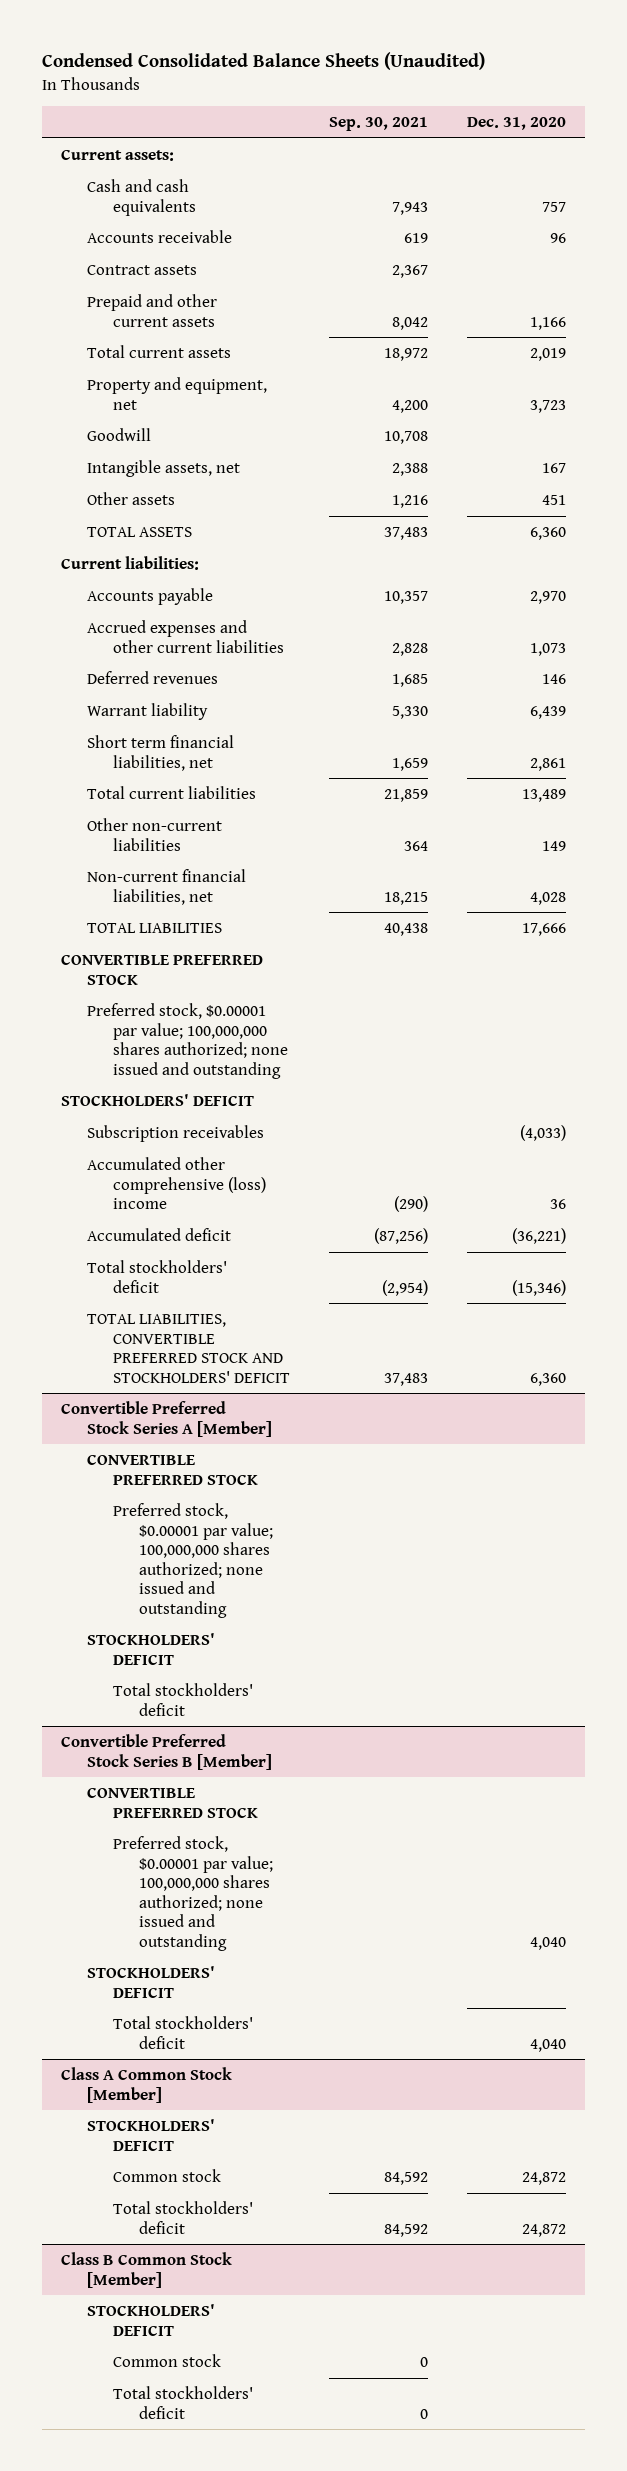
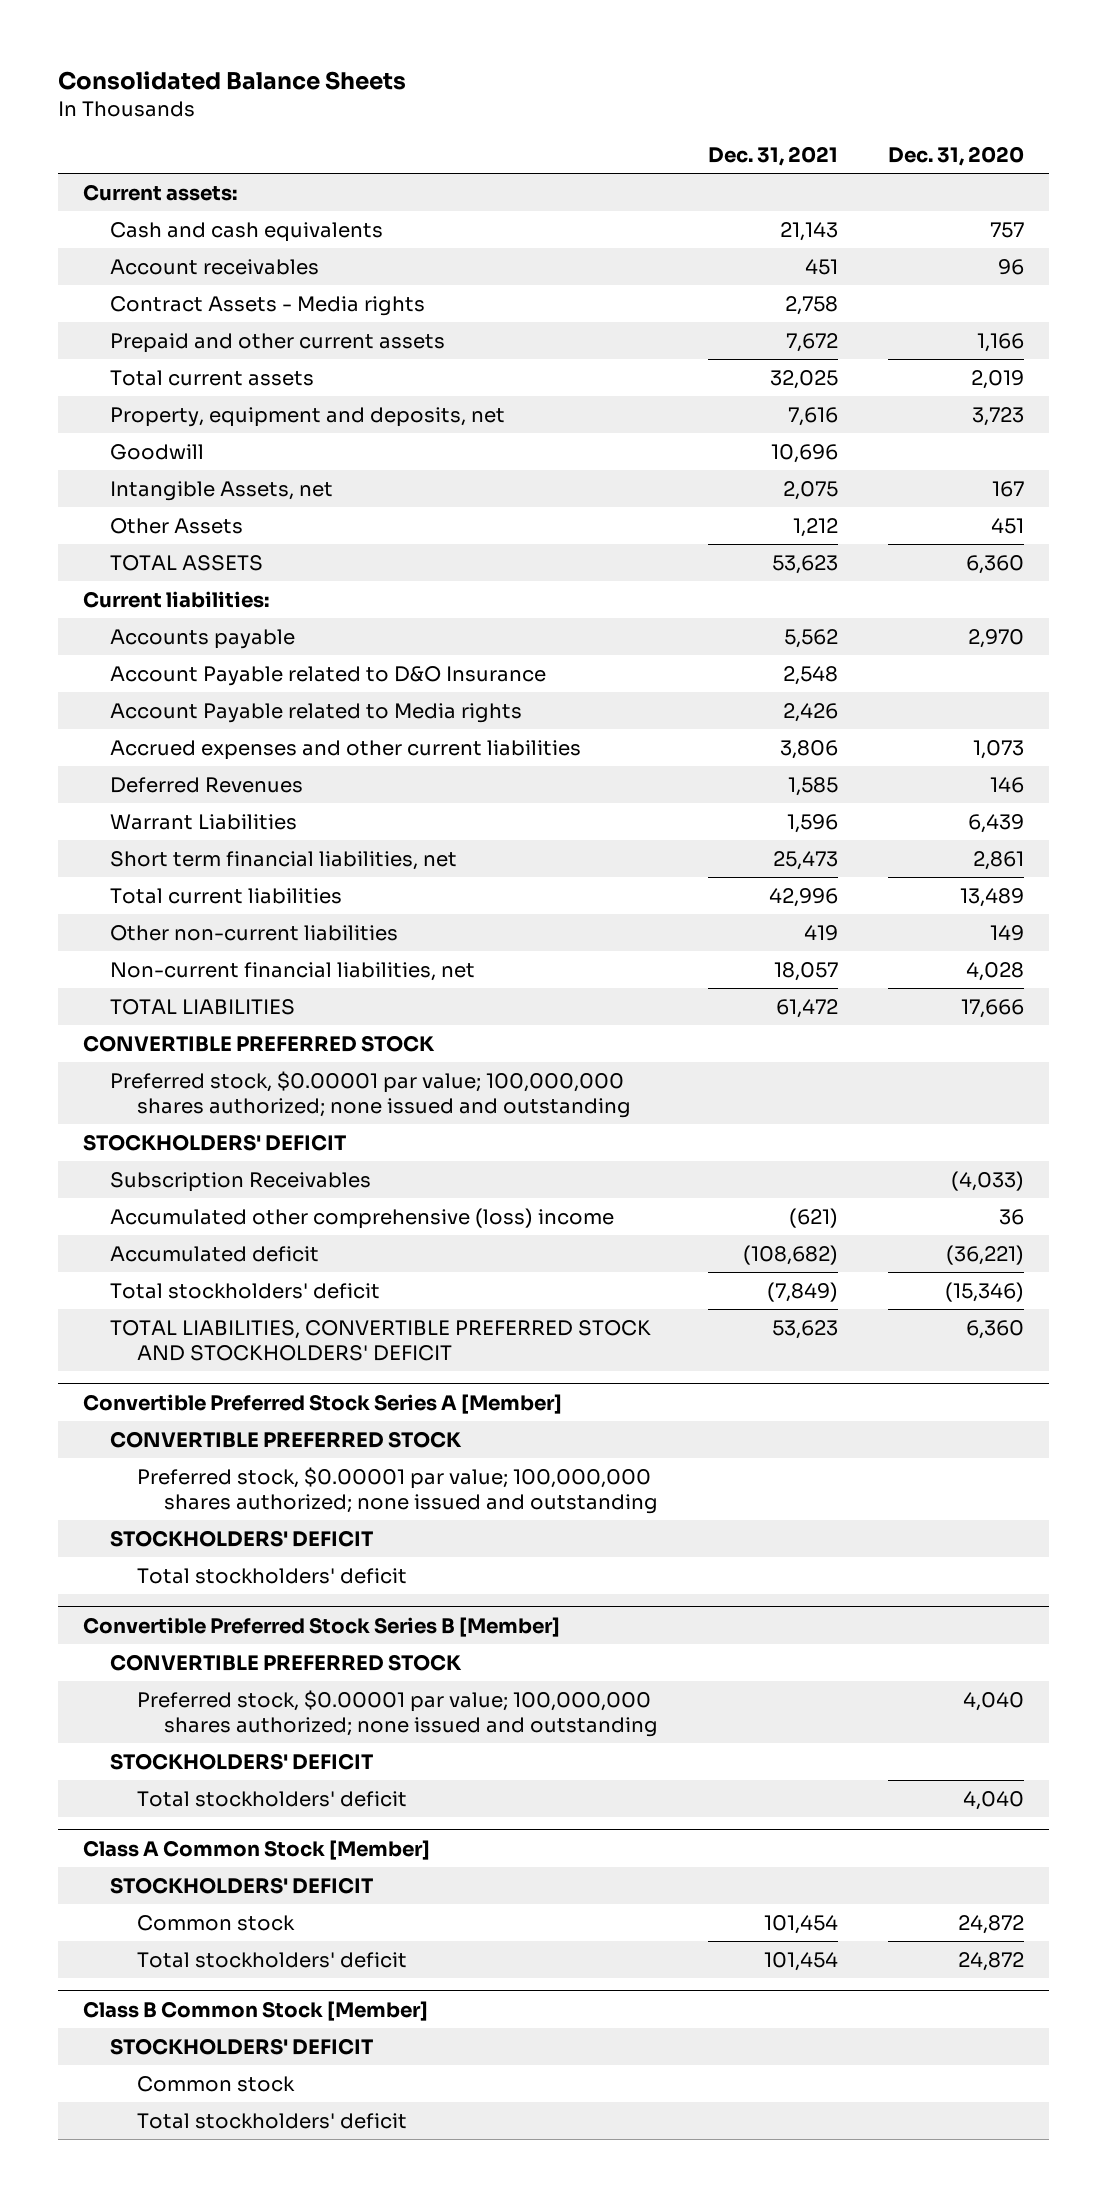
- Condensed Consolidated Balance Sheets (Unaudited)
+ Consolidated Balance Sheets
- | Sep. 30, 2021 | Dec. 31, 2020
+ | Dec. 31, 2021 | Dec. 31, 2020
- Accounts receivable | 619 | 96
- Contract assets | 2,367 |
+ Account receivables | 451 | 96
+ Contract Assets - Media rights | 2,758 |
- Property and equipment, net | 4,200 | 3,723
+ Property, equipment and deposits, net | 7,616 | 3,723
- Intangible assets, net | 2,388 | 167
- Other assets | 1,216 | 451
+ Intangible Assets, net | 2,075 | 167
+ Other Assets | 1,212 | 451
+ Account Payable related to D&O Insurance | 2,548 |
+ Account Payable related to Media rights | 2,426 |
- Deferred revenues | 1,685 | 146
- Warrant liability | 5,330 | 6,439
+ Deferred Revenues | 1,585 | 146
+ Warrant Liabilities | 1,596 | 6,439
- Subscription receivables | | (4,033)
+ Subscription Receivables | | (4,033)

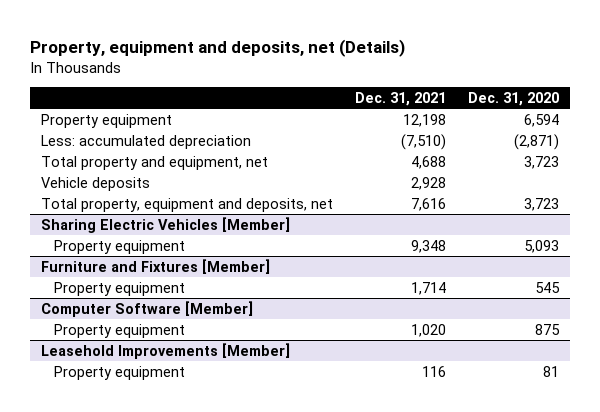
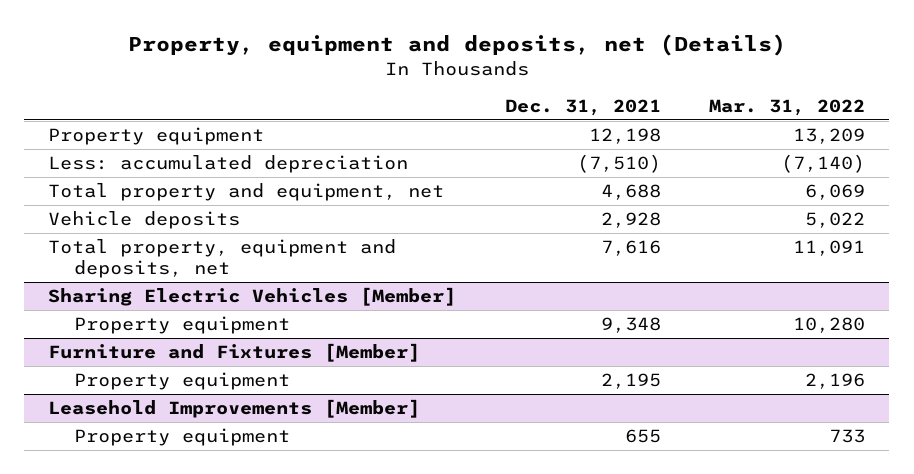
- | Dec. 31, 2021 | Dec. 31, 2020
+ | Dec. 31, 2021 | Mar. 31, 2022
@ Furniture and Fixtures [Member]
- Property equipment | 1,714 | 545
- Computer Software [Member]
- Property equipment | 1,020 | 875
@ Furniture and Fixtures [Member]
+ Property equipment | 2,195 | 2,196
@ Leasehold Improvements [Member]
- Property equipment | 116 | 81
+ Property equipment | 655 | 733

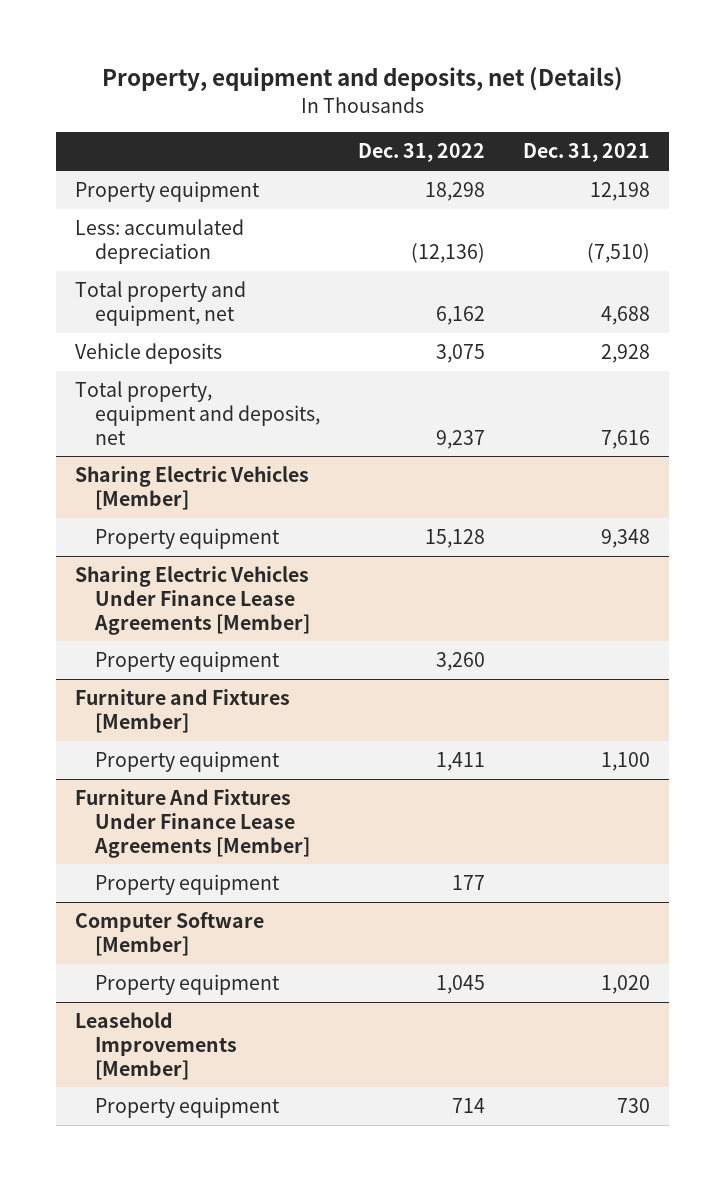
- | Dec. 31, 2021 | Mar. 31, 2022
+ | Dec. 31, 2022 | Dec. 31, 2021
+ Sharing Electric Vehicles Under Finance Lease Agreements [Member]
+ Property equipment | 3,260 |
@ Furniture and Fixtures [Member]
- Property equipment | 2,195 | 2,196
+ Property equipment | 1,411 | 1,100
+ Furniture And Fixtures Under Finance Lease Agreements [Member]
+ Property equipment | 177 |
+ Computer Software [Member]
+ Property equipment | 1,045 | 1,020
@ Leasehold Improvements [Member]
- Property equipment | 655 | 733
+ Property equipment | 714 | 730

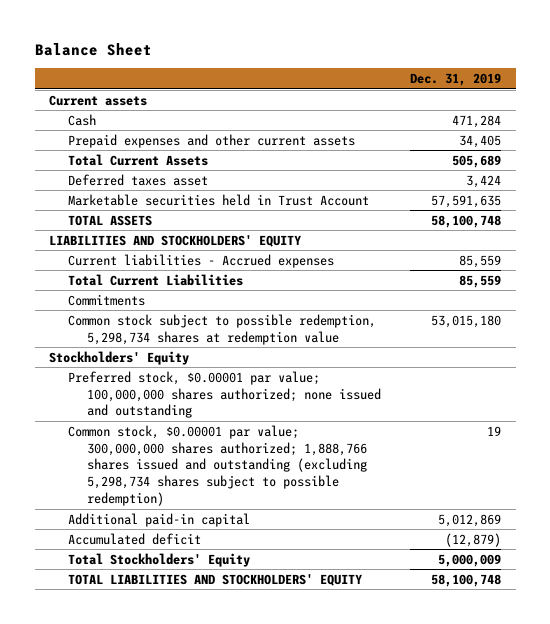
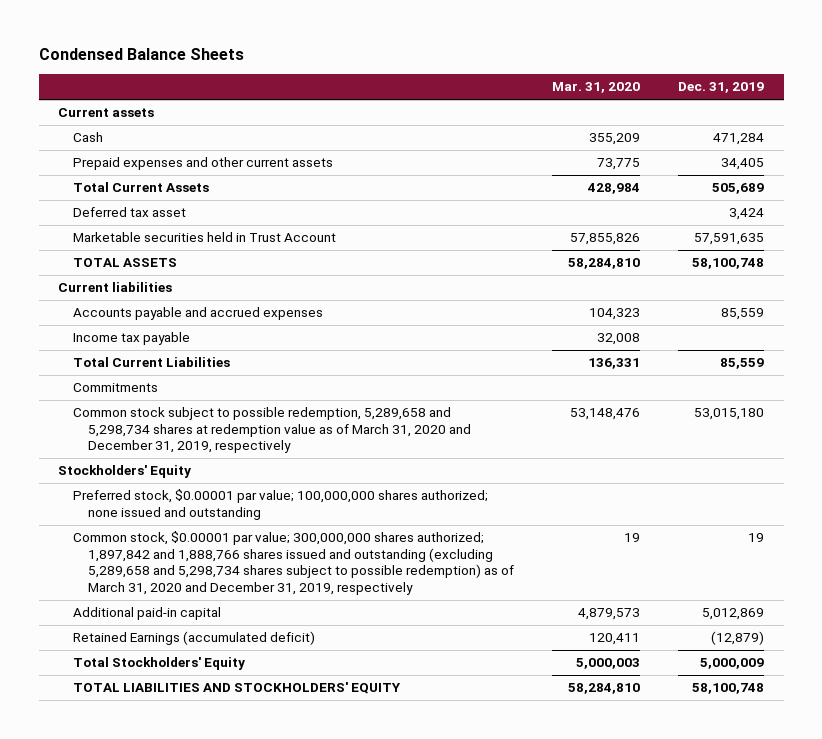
- Balance Sheet
+ Condensed Balance Sheets
- | Dec. 31, 2019
+ | Mar. 31, 2020 | Dec. 31, 2019
- Deferred taxes asset | 3,424
+ Deferred tax asset | | 3,424
- LIABILITIES AND STOCKHOLDERS' EQUITY
- Current liabilities - Accrued expenses | 85,559
+ Current liabilities
+ Accounts payable and accrued expenses | 104,323 | 85,559
+ Income tax payable | 32,008 |
- Common stock subject to possible redemption, 5,298,734 shares at redemption value | 53,015,180
+ Common stock subject to possible redemption, 5,289,658 and 5,298,734 shares at redemption value as of March 31, 2020 and December 31, 2019, respectively | 53,148,476 | 53,015,180
- Common stock, $0.00001 par value; 300,000,000 shares authorized; 1,888,766 shares issued and outstanding (excluding 5,298,734 shares subject to possible redemption) | 19
+ Common stock, $0.00001 par value; 300,000,000 shares authorized; 1,897,842 and 1,888,766 shares issued and outstanding (excluding 5,289,658 and 5,298,734 shares subject to possible redemption) as of March 31, 2020 and December 31, 2019, respectively | 19 | 19
- Accumulated deficit | (12,879)
+ Retained Earnings (accumulated deficit) | 120,411 | (12,879)

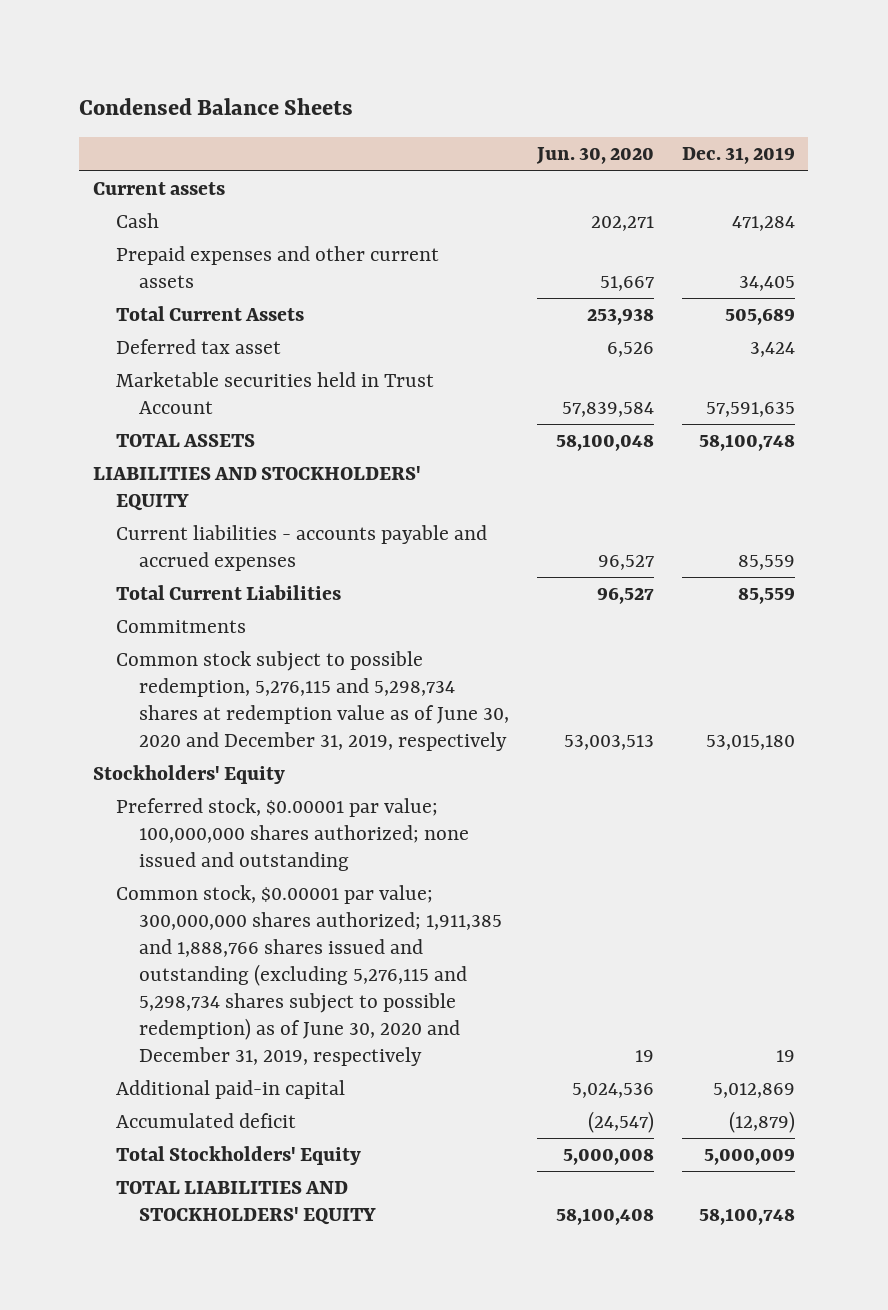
- | Mar. 31, 2020 | Dec. 31, 2019
+ | Jun. 30, 2020 | Dec. 31, 2019
- Current liabilities
- Accounts payable and accrued expenses | 104,323 | 85,559
- Income tax payable | 32,008 |
+ LIABILITIES AND STOCKHOLDERS' EQUITY
+ Current liabilities - accounts payable and accrued expenses | 96,527 | 85,559
- Common stock subject to possible redemption, 5,289,658 and 5,298,734 shares at redemption value as of March 31, 2020 and December 31, 2019, respectively | 53,148,476 | 53,015,180
+ Common stock subject to possible redemption, 5,276,115 and 5,298,734 shares at redemption value as of June 30, 2020 and December 31, 2019, respectively | 53,003,513 | 53,015,180
- Common stock, $0.00001 par value; 300,000,000 shares authorized; 1,897,842 and 1,888,766 shares issued and outstanding (excluding 5,289,658 and 5,298,734 shares subject to possible redemption) as of March 31, 2020 and December 31, 2019, respectively | 19 | 19
+ Common stock, $0.00001 par value; 300,000,000 shares authorized; 1,911,385 and 1,888,766 shares issued and outstanding (excluding 5,276,115 and 5,298,734 shares subject to possible redemption) as of June 30, 2020 and December 31, 2019, respectively | 19 | 19
- Retained Earnings (accumulated deficit) | 120,411 | (12,879)
+ Accumulated deficit | (24,547) | (12,879)

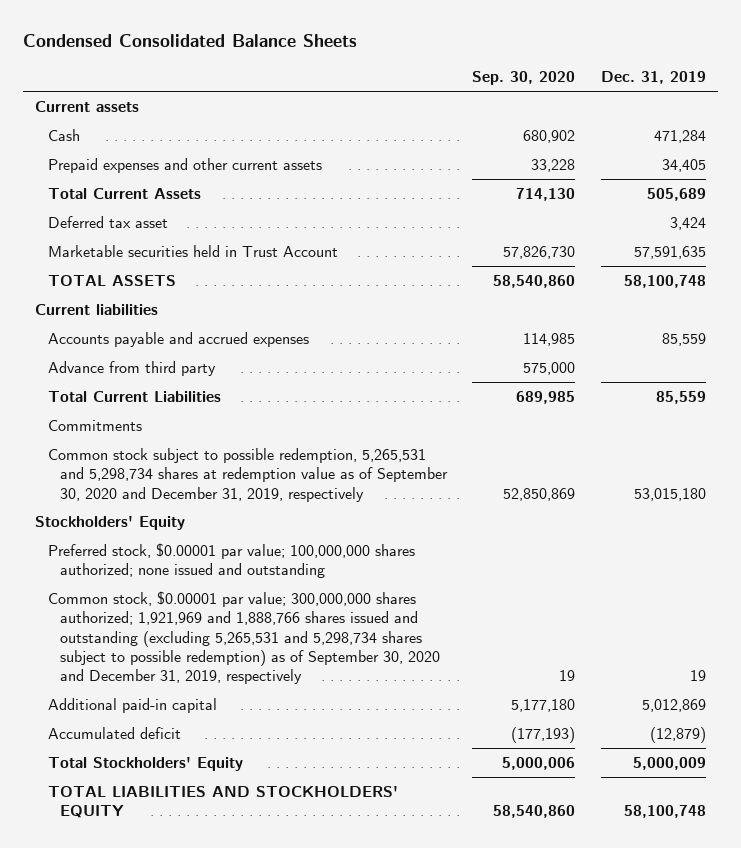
- Condensed Balance Sheets
+ Condensed Consolidated Balance Sheets
- | Jun. 30, 2020 | Dec. 31, 2019
+ | Sep. 30, 2020 | Dec. 31, 2019
- LIABILITIES AND STOCKHOLDERS' EQUITY
- Current liabilities - accounts payable and accrued expenses | 96,527 | 85,559
+ Current liabilities
+ Accounts payable and accrued expenses | 114,985 | 85,559
+ Advance from third party | 575,000 |
- Common stock subject to possible redemption, 5,276,115 and 5,298,734 shares at redemption value as of June 30, 2020 and December 31, 2019, respectively | 53,003,513 | 53,015,180
+ Common stock subject to possible redemption, 5,265,531 and 5,298,734 shares at redemption value as of September 30, 2020 and December 31, 2019, respectively | 52,850,869 | 53,015,180
- Common stock, $0.00001 par value; 300,000,000 shares authorized; 1,911,385 and 1,888,766 shares issued and outstanding (excluding 5,276,115 and 5,298,734 shares subject to possible redemption) as of June 30, 2020 and December 31, 2019, respectively | 19 | 19
+ Common stock, $0.00001 par value; 300,000,000 shares authorized; 1,921,969 and 1,888,766 shares issued and outstanding (excluding 5,265,531 and 5,298,734 shares subject to possible redemption) as of September 30, 2020 and December 31, 2019, respectively | 19 | 19

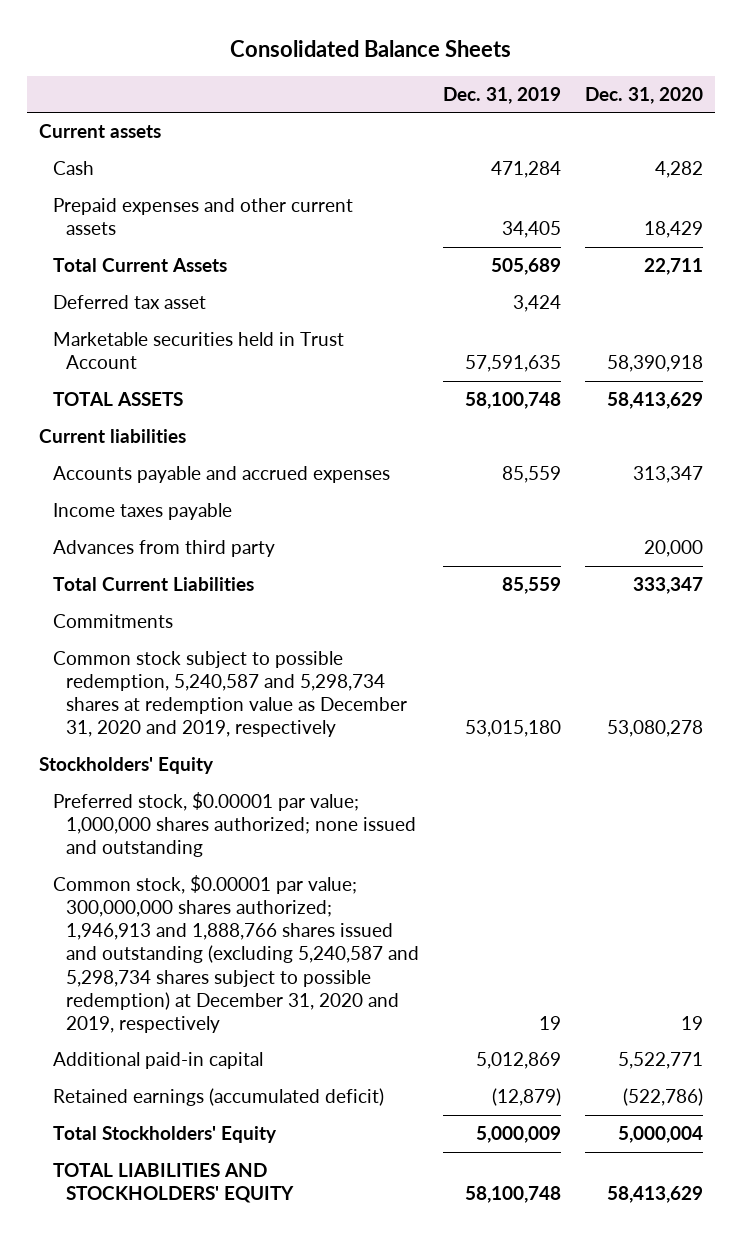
- Condensed Consolidated Balance Sheets
+ Consolidated Balance Sheets
- | Sep. 30, 2020 | Dec. 31, 2019
+ | Dec. 31, 2019 | Dec. 31, 2020
- Advance from third party | 575,000 |
+ Income taxes payable
+ Advances from third party | | 20,000
- Common stock subject to possible redemption, 5,265,531 and 5,298,734 shares at redemption value as of September 30, 2020 and December 31, 2019, respectively | 52,850,869 | 53,015,180
+ Common stock subject to possible redemption, 5,240,587 and 5,298,734 shares at redemption value as December 31, 2020 and 2019, respectively | 53,015,180 | 53,080,278
- Preferred stock, $0.00001 par value; 100,000,000 shares authorized; none issued and outstanding
- Common stock, $0.00001 par value; 300,000,000 shares authorized; 1,921,969 and 1,888,766 shares issued and outstanding (excluding 5,265,531 and 5,298,734 shares subject to possible redemption) as of September 30, 2020 and December 31, 2019, respectively | 19 | 19
+ Preferred stock, $0.00001 par value; 1,000,000 shares authorized; none issued and outstanding
+ Common stock, $0.00001 par value; 300,000,000 shares authorized; 1,946,913 and 1,888,766 shares issued and outstanding (excluding 5,240,587 and 5,298,734 shares subject to possible redemption) at December 31, 2020 and 2019, respectively | 19 | 19
- Accumulated deficit | (177,193) | (12,879)
+ Retained earnings (accumulated deficit) | (12,879) | (522,786)

